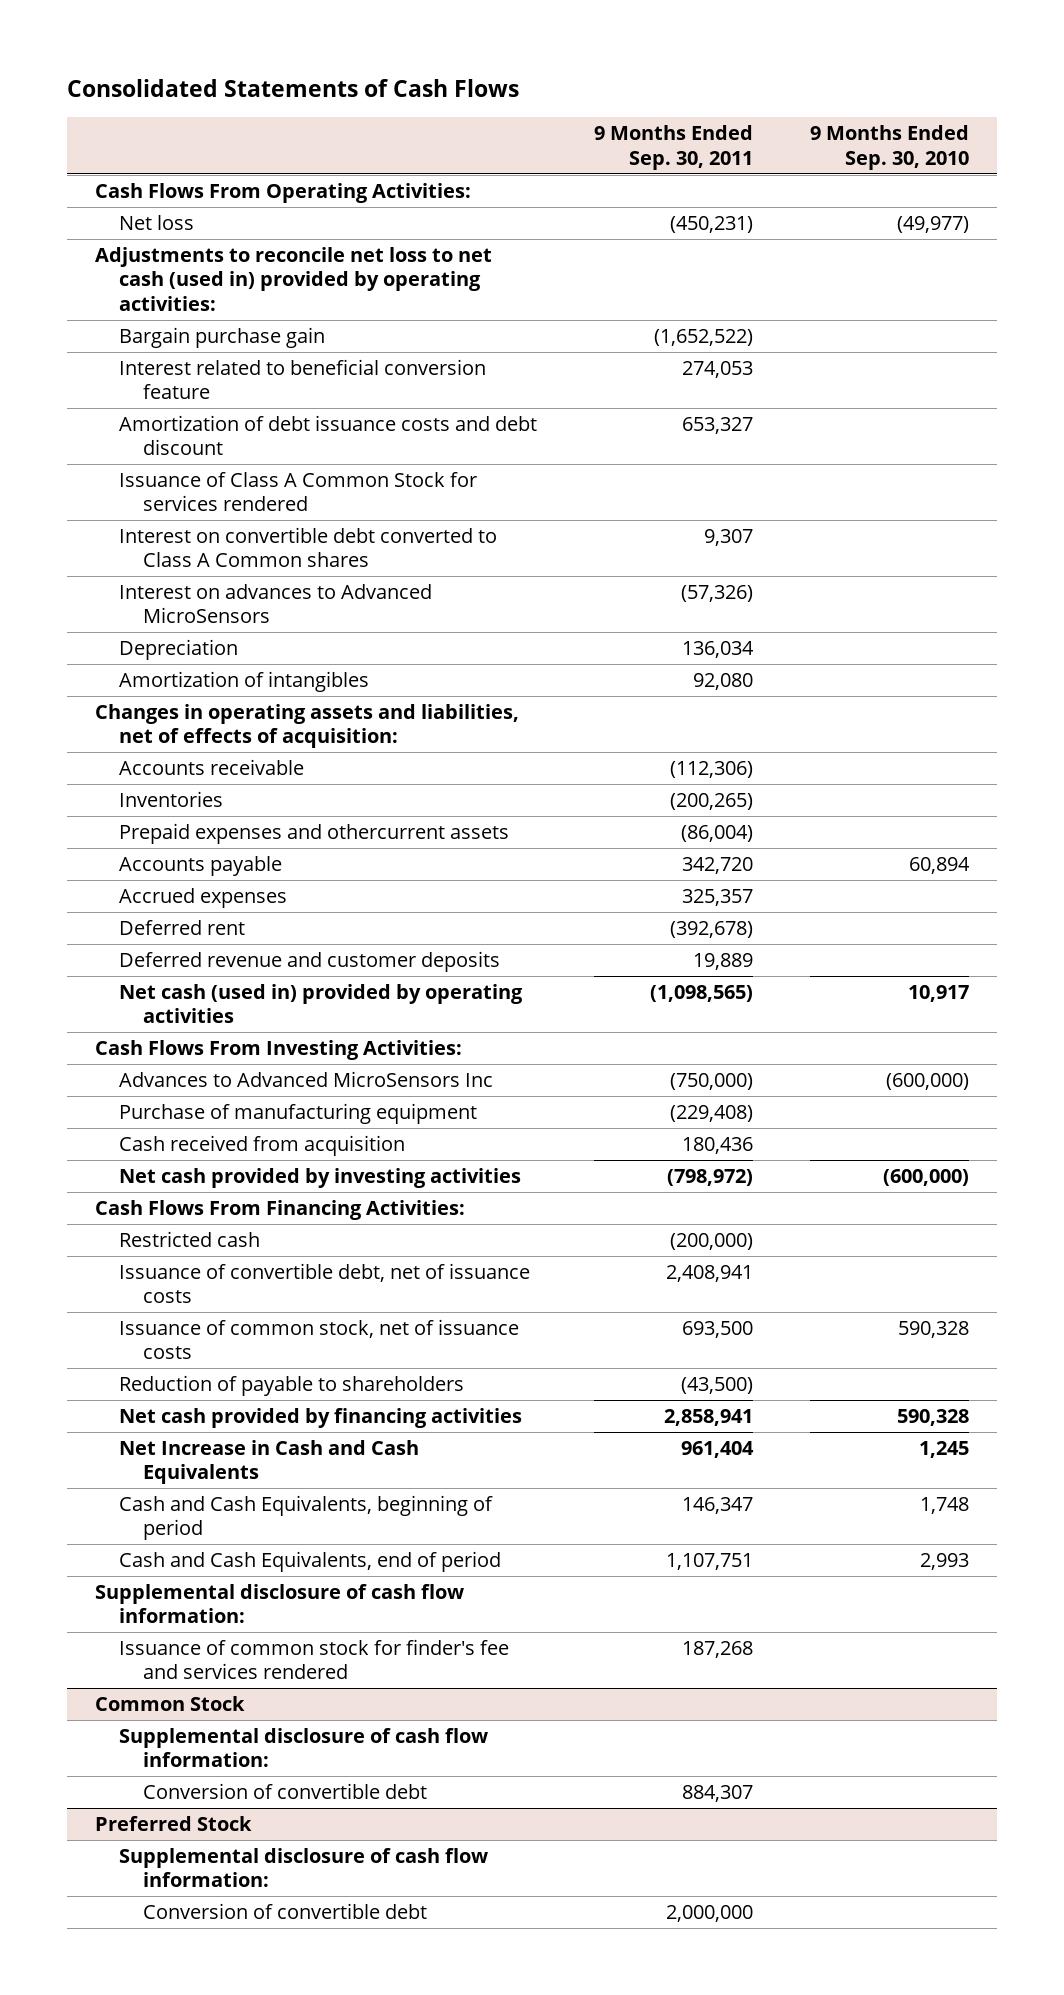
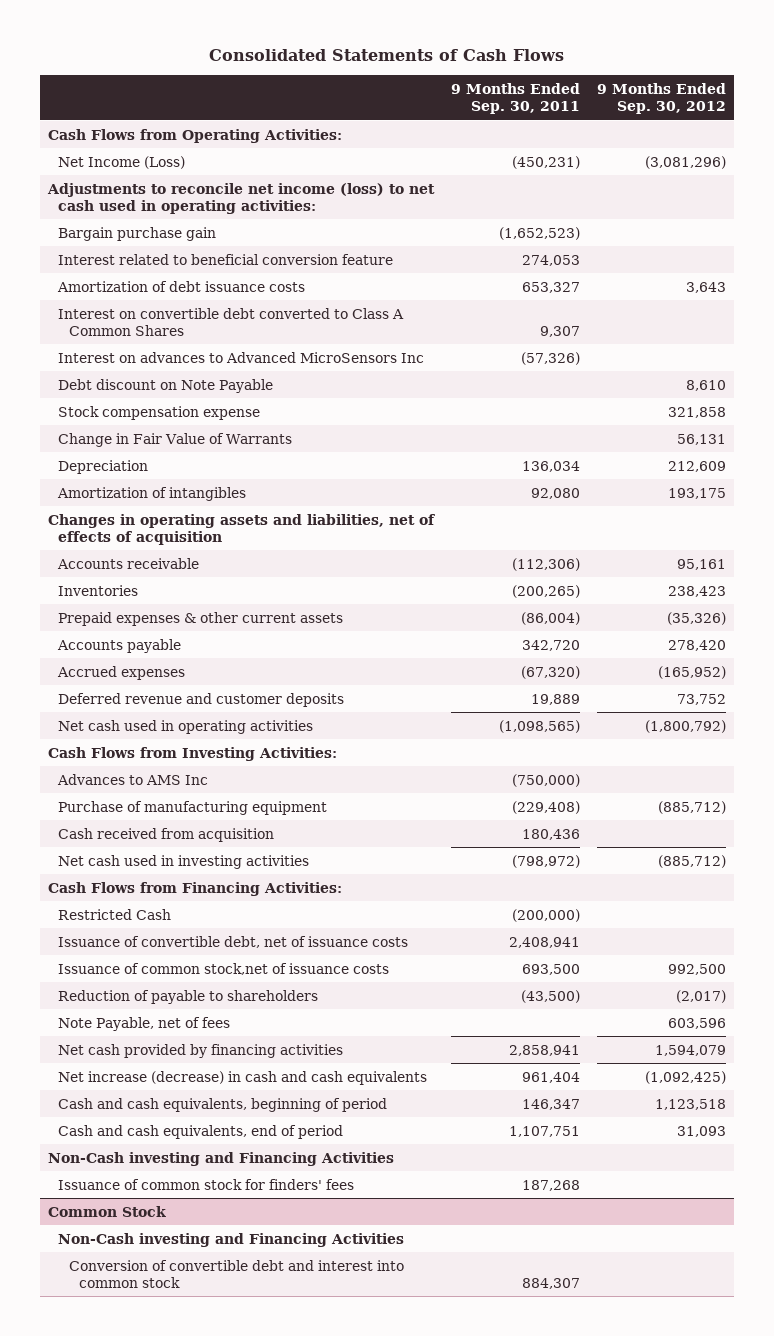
- | 9 Months Ended Sep. 30, 2011 | 9 Months Ended Sep. 30, 2010
+ | 9 Months Ended Sep. 30, 2011 | 9 Months Ended Sep. 30, 2012
- Cash Flows From Operating Activities:
- Net loss | (450,231) | (49,977)
- Adjustments to reconcile net loss to net cash (used in) provided by operating activities:
- Bargain purchase gain | (1,652,522) |
+ Cash Flows from Operating Activities:
+ Net Income (Loss) | (450,231) | (3,081,296)
+ Adjustments to reconcile net income (loss) to net cash used in operating activities:
+ Bargain purchase gain | (1,652,523) |
- Amortization of debt issuance costs and debt discount | 653,327 |
- Issuance of Class A Common Stock for services rendered
- Interest on convertible debt converted to Class A Common shares | 9,307 |
- Interest on advances to Advanced MicroSensors | (57,326) |
+ Amortization of debt issuance costs | 653,327 | 3,643
+ Interest on convertible debt converted to Class A Common Shares | 9,307 |
+ Interest on advances to Advanced MicroSensors Inc | (57,326) |
+ Debt discount on Note Payable | | 8,610
+ Stock compensation expense | | 321,858
+ Change in Fair Value of Warrants | | 56,131
- Changes in operating assets and liabilities, net of effects of acquisition:
+ Changes in operating assets and liabilities, net of effects of acquisition
- Prepaid expenses and othercurrent assets | (86,004) |
+ Prepaid expenses & other current assets | (86,004) | (35,326)
- Accrued expenses | 325,357 |
- Deferred rent | (392,678) |
+ Accrued expenses | (67,320) | (165,952)
- Net cash (used in) provided by operating activities | (1,098,565) | 10,917
- Cash Flows From Investing Activities:
- Advances to Advanced MicroSensors Inc | (750,000) | (600,000)
+ Net cash used in operating activities | (1,098,565) | (1,800,792)
+ Cash Flows from Investing Activities:
+ Advances to AMS Inc | (750,000) |
- Net cash provided by investing activities | (798,972) | (600,000)
- Cash Flows From Financing Activities:
- Restricted cash | (200,000) |
+ Net cash used in investing activities | (798,972) | (885,712)
+ Cash Flows from Financing Activities:
+ Restricted Cash | (200,000) |
- Issuance of common stock, net of issuance costs | 693,500 | 590,328
+ Issuance of common stock,net of issuance costs | 693,500 | 992,500
+ Note Payable, net of fees | | 603,596
- Net Increase in Cash and Cash Equivalents | 961,404 | 1,245
- Cash and Cash Equivalents, beginning of period | 146,347 | 1,748
- Cash and Cash Equivalents, end of period | 1,107,751 | 2,993
- Supplemental disclosure of cash flow information:
- Issuance of common stock for finder's fee and services rendered | 187,268 |
+ Net increase (decrease) in cash and cash equivalents | 961,404 | (1,092,425)
+ Cash and cash equivalents, beginning of period | 146,347 | 1,123,518
+ Cash and cash equivalents, end of period | 1,107,751 | 31,093
+ Non-Cash investing and Financing Activities
+ Issuance of common stock for finders' fees | 187,268 |
@ Common Stock
- Supplemental disclosure of cash flow information:
- Conversion of convertible debt | 884,307 |
- Preferred Stock
- Supplemental disclosure of cash flow information:
- Conversion of convertible debt | 2,000,000 |
@ Common Stock
+ Non-Cash investing and Financing Activities
+ Conversion of convertible debt and interest into common stock | 884,307 |

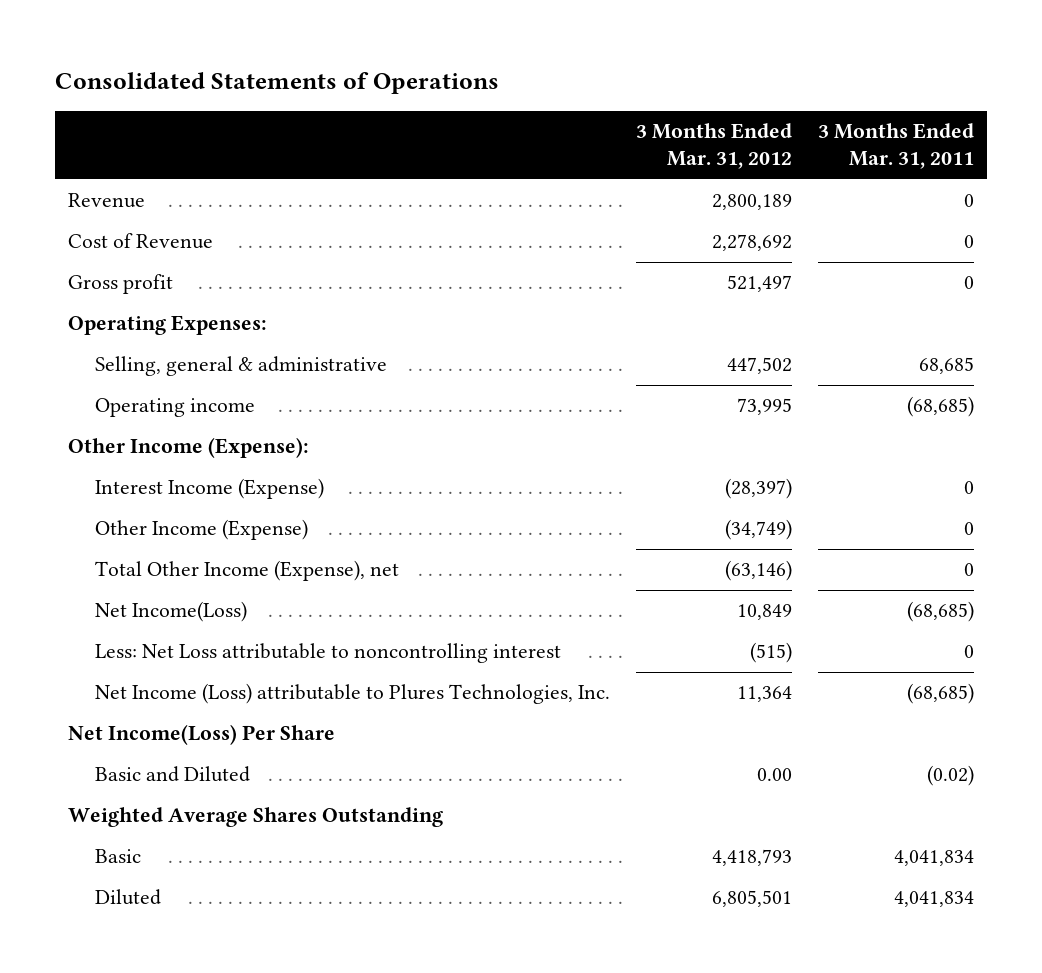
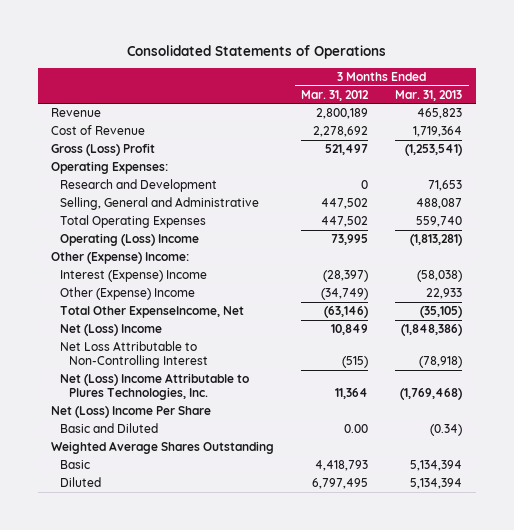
- | 3 Months Ended Mar. 31, 2012 | 3 Months Ended Mar. 31, 2011
+ | 3 Months Ended Mar. 31, 2012 | 3 Months Ended Mar. 31, 2013
- Gross profit | 521,497 | 0
+ Gross (Loss) Profit | 521,497 | (1,253,541)
- Selling, general & administrative | 447,502 | 68,685
- Operating income | 73,995 | (68,685)
- Other Income (Expense):
- Interest Income (Expense) | (28,397) | 0
- Other Income (Expense) | (34,749) | 0
- Total Other Income (Expense), net | (63,146) | 0
- Net Income(Loss) | 10,849 | (68,685)
- Less: Net Loss attributable to noncontrolling interest | (515) | 0
- Net Income (Loss) attributable to Plures Technologies, Inc. | 11,364 | (68,685)
- Net Income(Loss) Per Share
+ Research and Development | 0 | 71,653
+ Selling, General and Administrative | 447,502 | 488,087
+ Total Operating Expenses | 447,502 | 559,740
+ Operating (Loss) Income | 73,995 | (1,813,281)
+ Other (Expense) Income:
+ Interest (Expense) Income | (28,397) | (58,038)
+ Other (Expense) Income | (34,749) | 22,933
+ Total Other ExpenseIncome, Net | (63,146) | (35,105)
+ Net (Loss) Income | 10,849 | (1,848,386)
+ Net Loss Attributable to Non-Controlling Interest | (515) | (78,918)
+ Net (Loss) Income Attributable to Plures Technologies, Inc. | 11,364 | (1,769,468)
+ Net (Loss) Income Per Share
- Diluted | 6,805,501 | 4,041,834
+ Diluted | 6,797,495 | 5,134,394

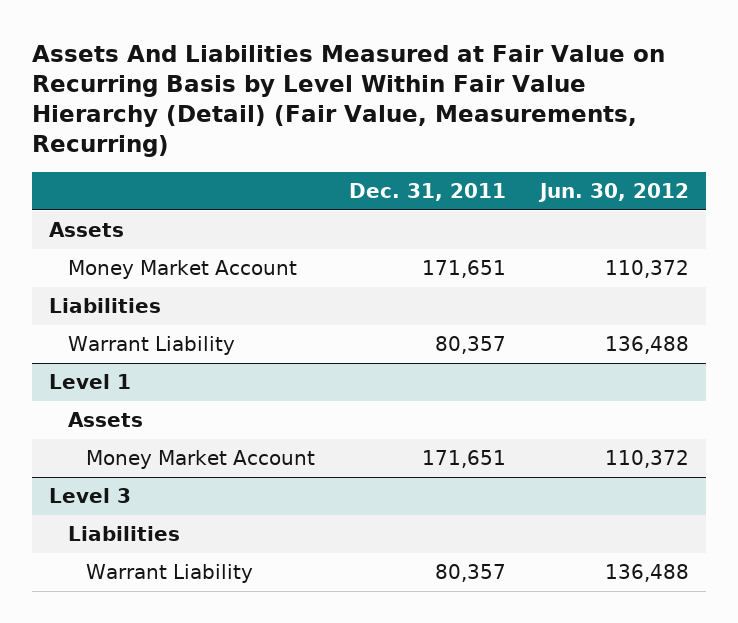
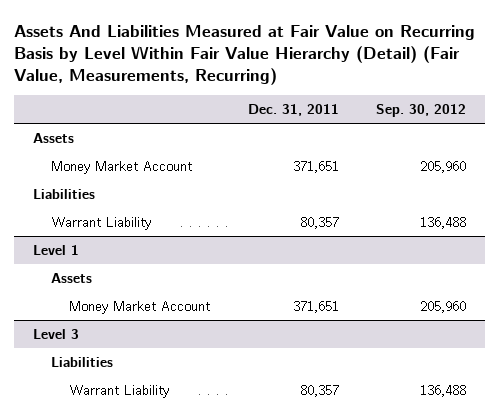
- | Dec. 31, 2011 | Jun. 30, 2012
+ | Dec. 31, 2011 | Sep. 30, 2012
- Money Market Account | 171,651 | 110,372
+ Money Market Account | 371,651 | 205,960
@ Level 1
- Money Market Account | 171,651 | 110,372
+ Money Market Account | 371,651 | 205,960

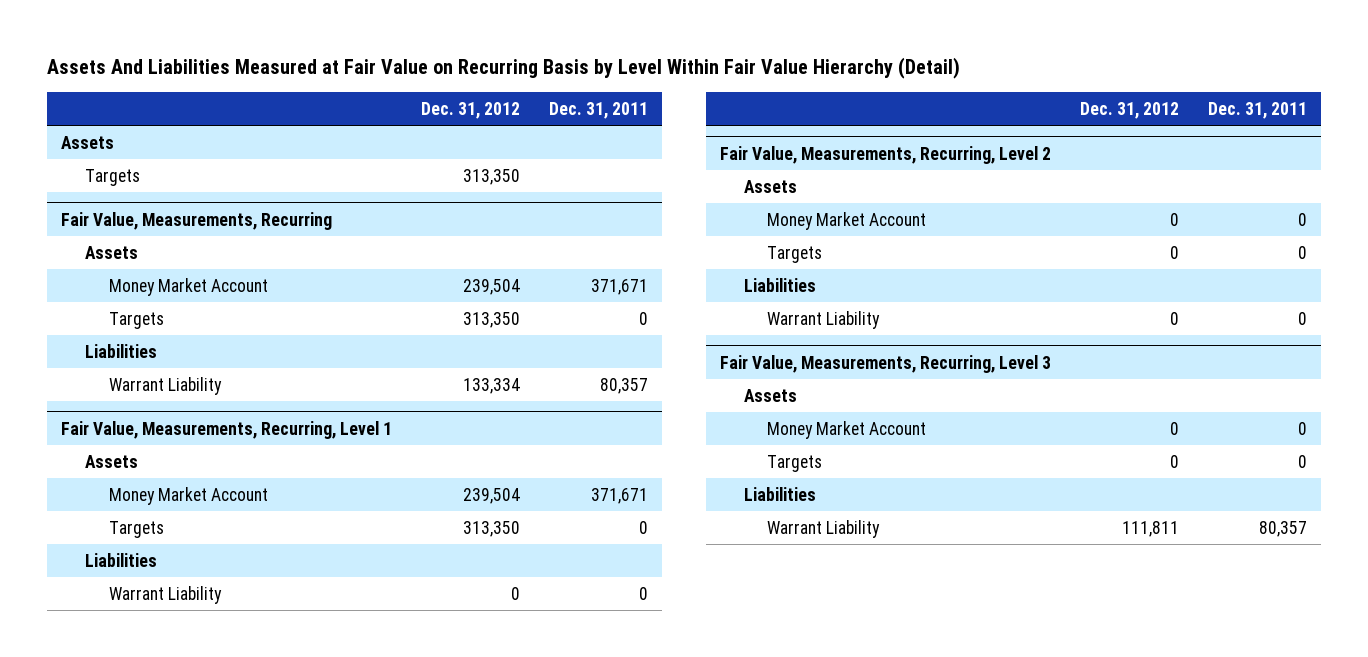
- Assets And Liabilities Measured at Fair Value on Recurring Basis by Level Within Fair Value Hierarchy (Detail) (Fair Value, Measurements, Recurring)
+ Assets And Liabilities Measured at Fair Value on Recurring Basis by Level Within Fair Value Hierarchy (Detail)
- | Dec. 31, 2011 | Sep. 30, 2012
+ | Dec. 31, 2012 | Dec. 31, 2011
- Money Market Account | 371,651 | 205,960
+ Targets | 313,350 |
+ Fair Value, Measurements, Recurring
+ Assets
+ Money Market Account | 239,504 | 371,671
+ Targets | 313,350 | 0
- Level 1
+ Fair Value, Measurements, Recurring, Level 1
- Money Market Account | 371,651 | 205,960
- Level 3
+ Money Market Account | 239,504 | 371,671
+ Targets | 313,350 | 0
+ Warrant Liability | 0 | 0
+ Fair Value, Measurements, Recurring, Level 2
+ Assets
+ Money Market Account | 0 | 0
+ Targets | 0 | 0
+ Liabilities
+ Warrant Liability | 0 | 0
+ Fair Value, Measurements, Recurring, Level 3
+ Assets
+ Money Market Account | 0 | 0
+ Targets | 0 | 0
+ Liabilities

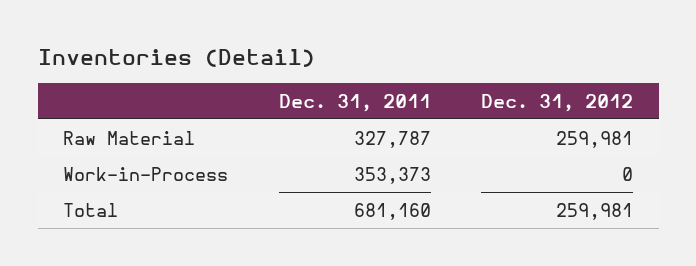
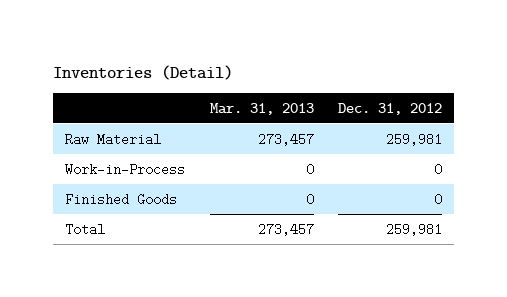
- | Dec. 31, 2011 | Dec. 31, 2012
+ | Mar. 31, 2013 | Dec. 31, 2012
+ Finished Goods | 0 | 0

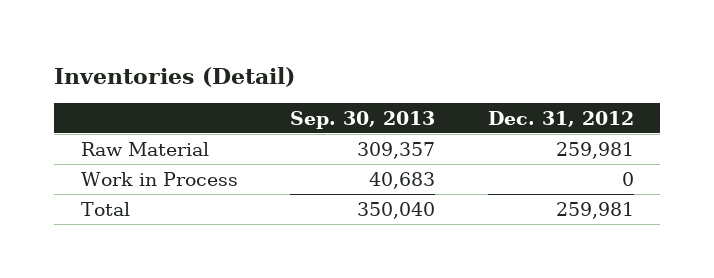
- | Mar. 31, 2013 | Dec. 31, 2012
+ | Sep. 30, 2013 | Dec. 31, 2012
- Work-in-Process | 0 | 0
- Finished Goods | 0 | 0
+ Work in Process | 40,683 | 0

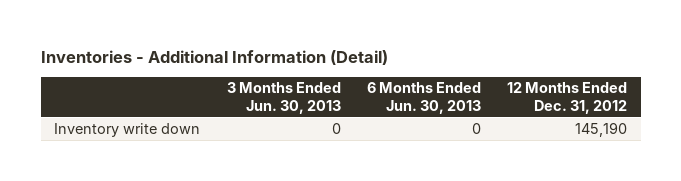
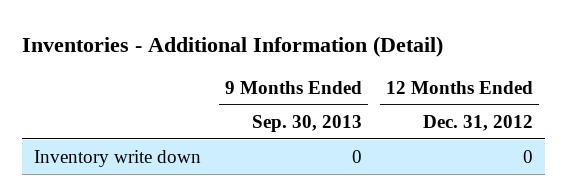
- | 3 Months Ended Jun. 30, 2013 | 6 Months Ended Jun. 30, 2013 | 12 Months Ended Dec. 31, 2012
+ | 9 Months Ended Sep. 30, 2013 | 12 Months Ended Dec. 31, 2012
- Inventory write down | 0 | 0 | 145,190
+ Inventory write down | 0 | 0

